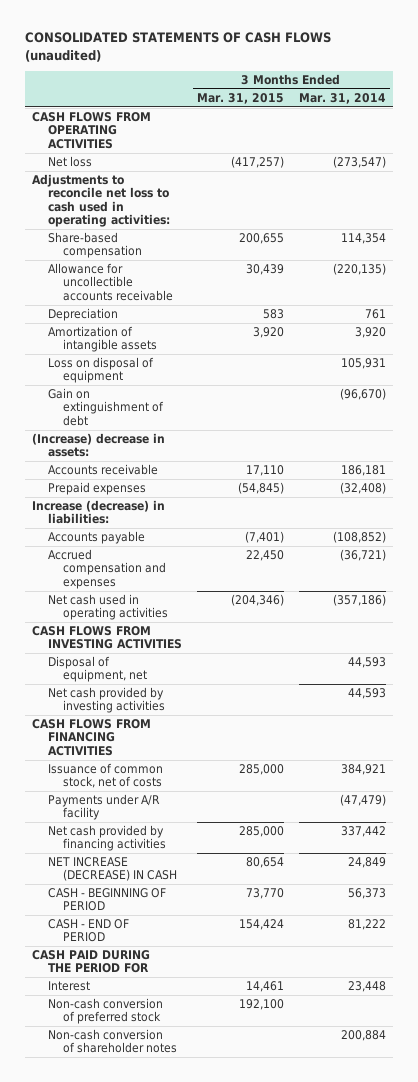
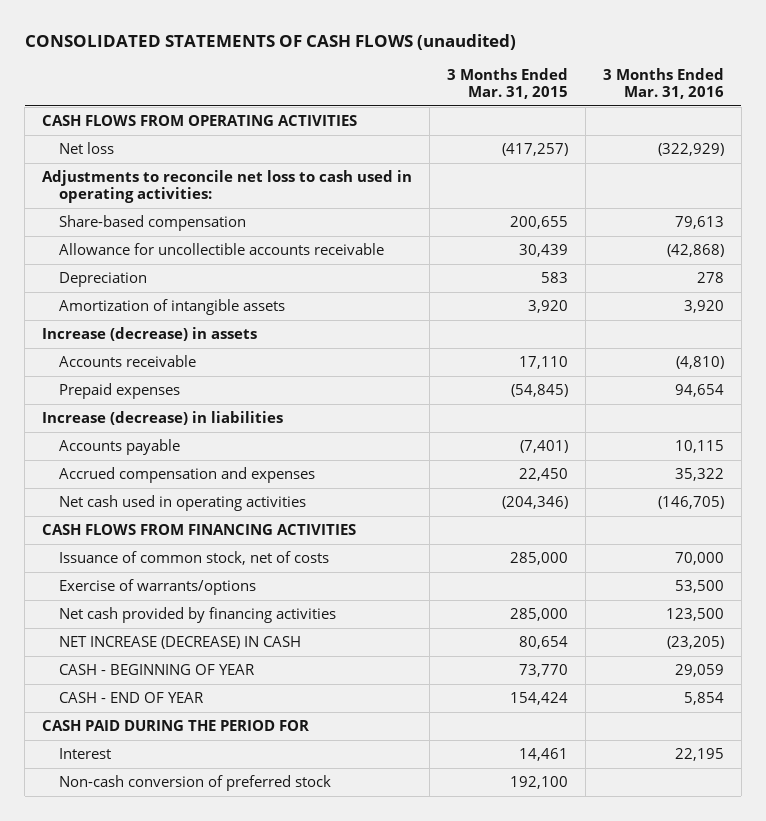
- | 3 Months Ended Mar. 31, 2015 | 3 Months Ended Mar. 31, 2014
+ | 3 Months Ended Mar. 31, 2015 | 3 Months Ended Mar. 31, 2016
- Loss on disposal of equipment | | 105,931
- Gain on extinguishment of debt | | (96,670)
- (Increase) decrease in assets:
+ Increase (decrease) in assets
- Increase (decrease) in liabilities:
+ Increase (decrease) in liabilities
- CASH FLOWS FROM INVESTING ACTIVITIES
- Disposal of equipment, net | | 44,593
- Net cash provided by investing activities | | 44,593
- Payments under A/R facility | | (47,479)
+ Exercise of warrants/options | | 53,500
- CASH - BEGINNING OF PERIOD | 73,770 | 56,373
- CASH - END OF PERIOD | 154,424 | 81,222
+ CASH - BEGINNING OF YEAR | 73,770 | 29,059
+ CASH - END OF YEAR | 154,424 | 5,854
- Non-cash conversion of shareholder notes | | 200,884

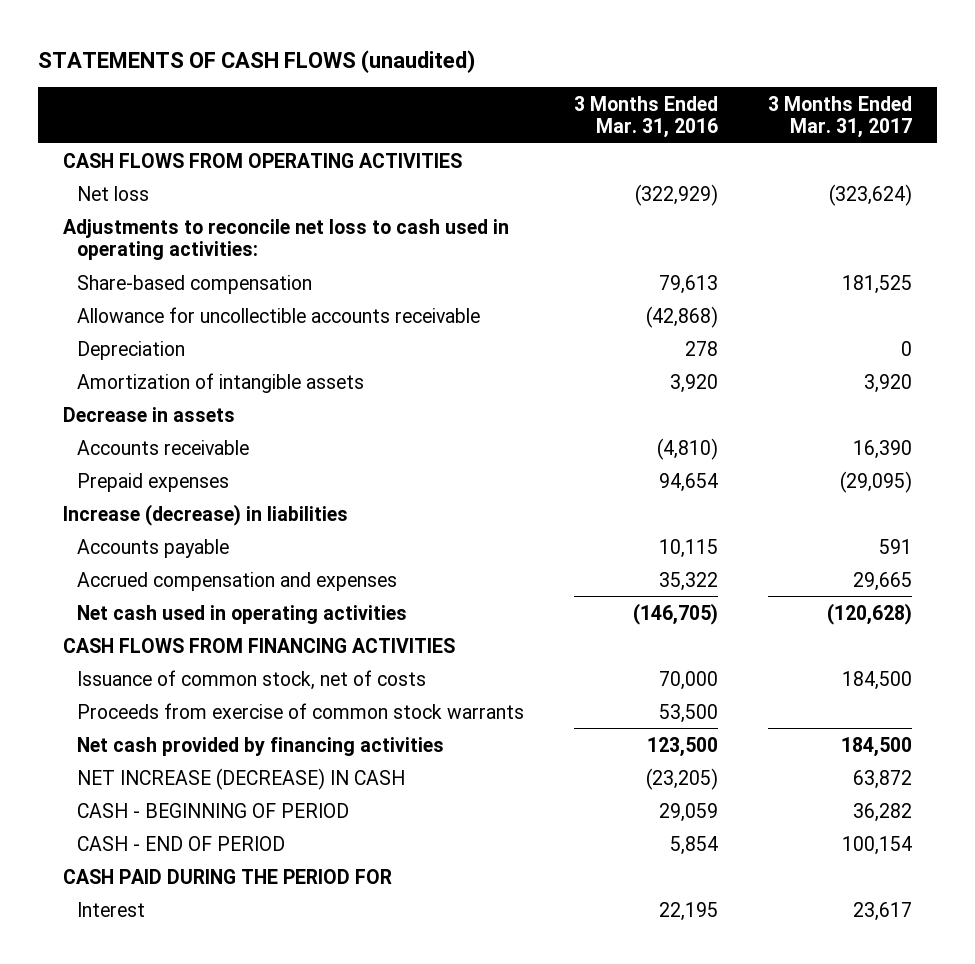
- CONSOLIDATED STATEMENTS OF CASH FLOWS (unaudited)
+ STATEMENTS OF CASH FLOWS (unaudited)
- | 3 Months Ended Mar. 31, 2015 | 3 Months Ended Mar. 31, 2016
+ | 3 Months Ended Mar. 31, 2016 | 3 Months Ended Mar. 31, 2017
- Increase (decrease) in assets
+ Decrease in assets
- Exercise of warrants/options | | 53,500
+ Proceeds from exercise of common stock warrants | 53,500 |
- CASH - BEGINNING OF YEAR | 73,770 | 29,059
- CASH - END OF YEAR | 154,424 | 5,854
+ CASH - BEGINNING OF PERIOD | 29,059 | 36,282
+ CASH - END OF PERIOD | 5,854 | 100,154
- Non-cash conversion of preferred stock | 192,100 |

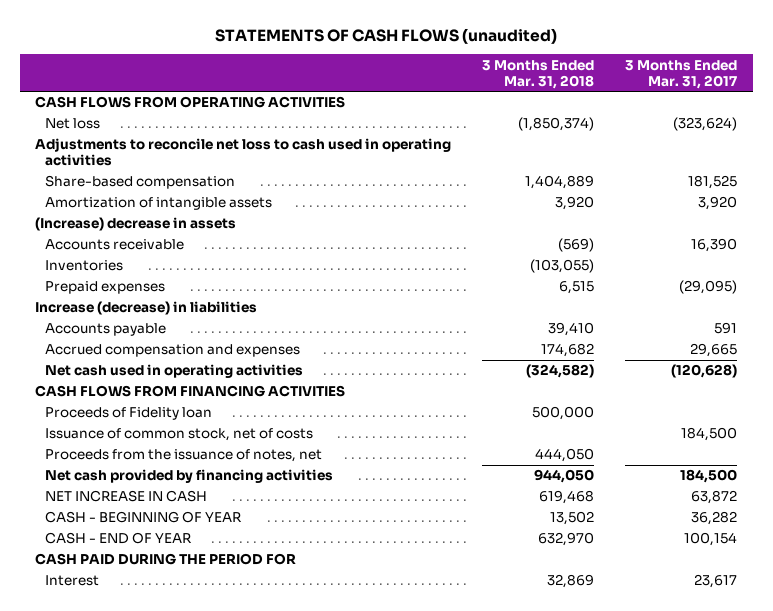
- | 3 Months Ended Mar. 31, 2016 | 3 Months Ended Mar. 31, 2017
+ | 3 Months Ended Mar. 31, 2018 | 3 Months Ended Mar. 31, 2017
- Adjustments to reconcile net loss to cash used in operating activities:
+ Adjustments to reconcile net loss to cash used in operating activities
- Allowance for uncollectible accounts receivable | (42,868) |
- Depreciation | 278 | 0
- Decrease in assets
+ (Increase) decrease in assets
+ Inventories | (103,055) |
+ Proceeds of Fidelity loan | 500,000 |
- Proceeds from exercise of common stock warrants | 53,500 |
+ Proceeds from the issuance of notes, net | 444,050 |
- NET INCREASE (DECREASE) IN CASH | (23,205) | 63,872
- CASH - BEGINNING OF PERIOD | 29,059 | 36,282
- CASH - END OF PERIOD | 5,854 | 100,154
+ NET INCREASE IN CASH | 619,468 | 63,872
+ CASH - BEGINNING OF YEAR | 13,502 | 36,282
+ CASH - END OF YEAR | 632,970 | 100,154

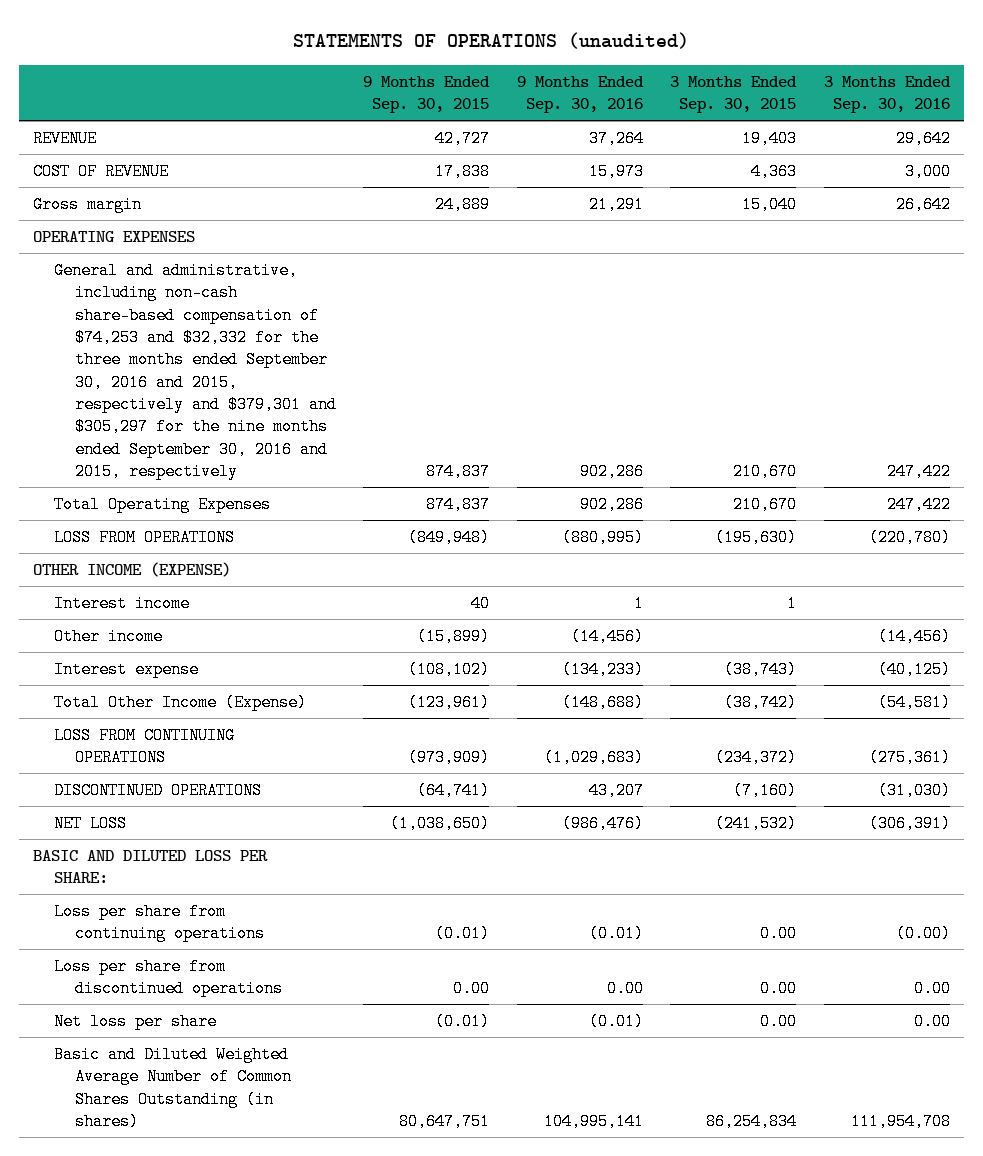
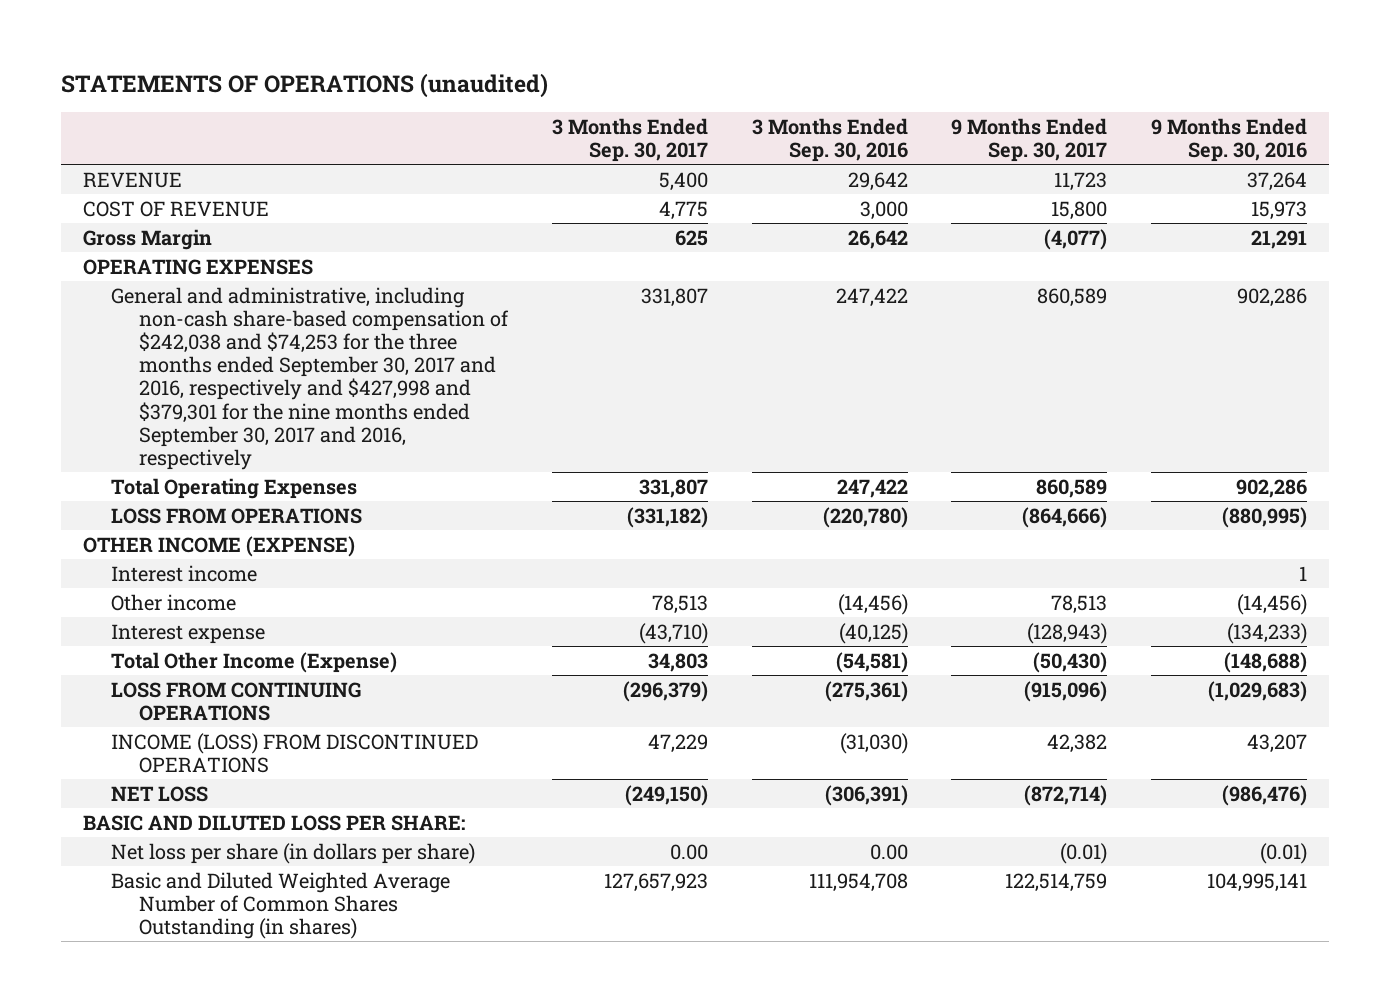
- | 9 Months Ended Sep. 30, 2015 | 9 Months Ended Sep. 30, 2016 | 3 Months Ended Sep. 30, 2015 | 3 Months Ended Sep. 30, 2016
+ | 3 Months Ended Sep. 30, 2017 | 3 Months Ended Sep. 30, 2016 | 9 Months Ended Sep. 30, 2017 | 9 Months Ended Sep. 30, 2016
- Gross margin | 24,889 | 21,291 | 15,040 | 26,642
+ Gross Margin | 625 | 26,642 | (4,077) | 21,291
- General and administrative, including non-cash share-based compensation of $74,253 and $32,332 for the three months ended September 30, 2016 and 2015, respectively and $379,301 and $305,297 for the nine months ended September 30, 2016 and 2015, respectively | 874,837 | 902,286 | 210,670 | 247,422
+ General and administrative, including non-cash share-based compensation of $242,038 and $74,253 for the three months ended September 30, 2017 and 2016, respectively and $427,998 and $379,301 for the nine months ended September 30, 2017 and 2016, respectively | 331,807 | 247,422 | 860,589 | 902,286
- DISCONTINUED OPERATIONS | (64,741) | 43,207 | (7,160) | (31,030)
+ INCOME (LOSS) FROM DISCONTINUED OPERATIONS | 47,229 | (31,030) | 42,382 | 43,207
- Loss per share from continuing operations | (0.01) | (0.01) | 0.00 | (0.00)
- Loss per share from discontinued operations | 0.00 | 0.00 | 0.00 | 0.00
- Net loss per share | (0.01) | (0.01) | 0.00 | 0.00
+ Net loss per share (in dollars per share) | 0.00 | 0.00 | (0.01) | (0.01)

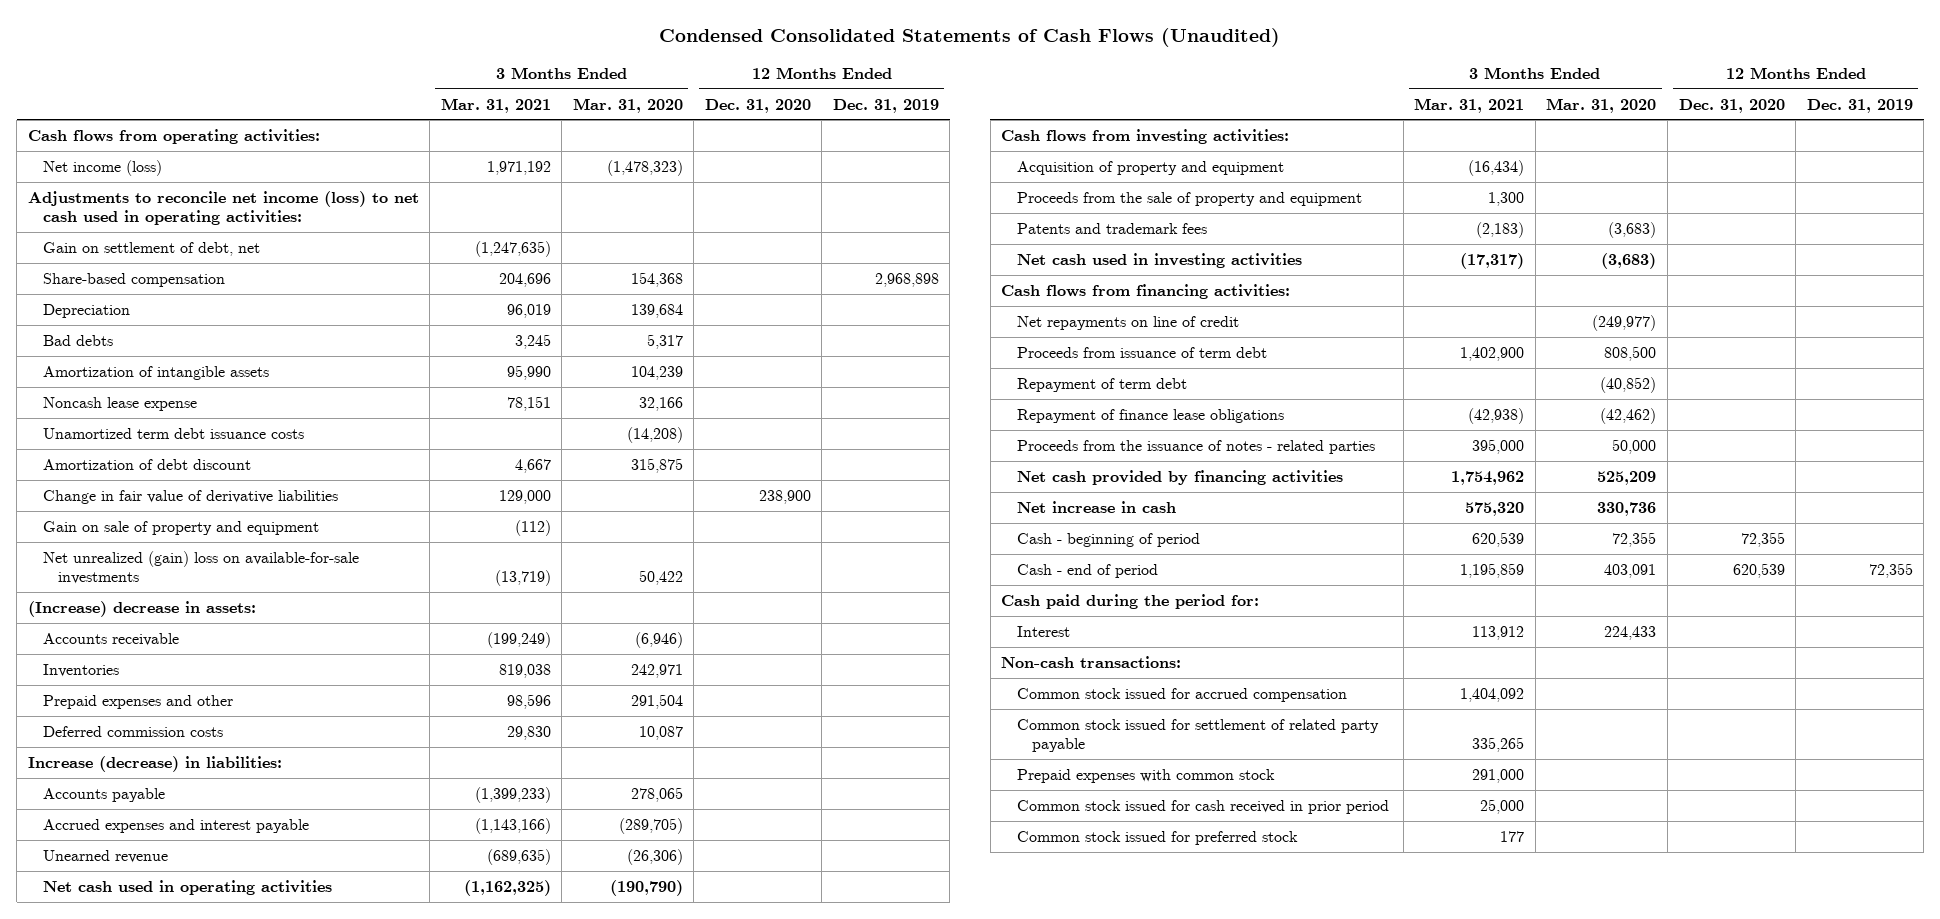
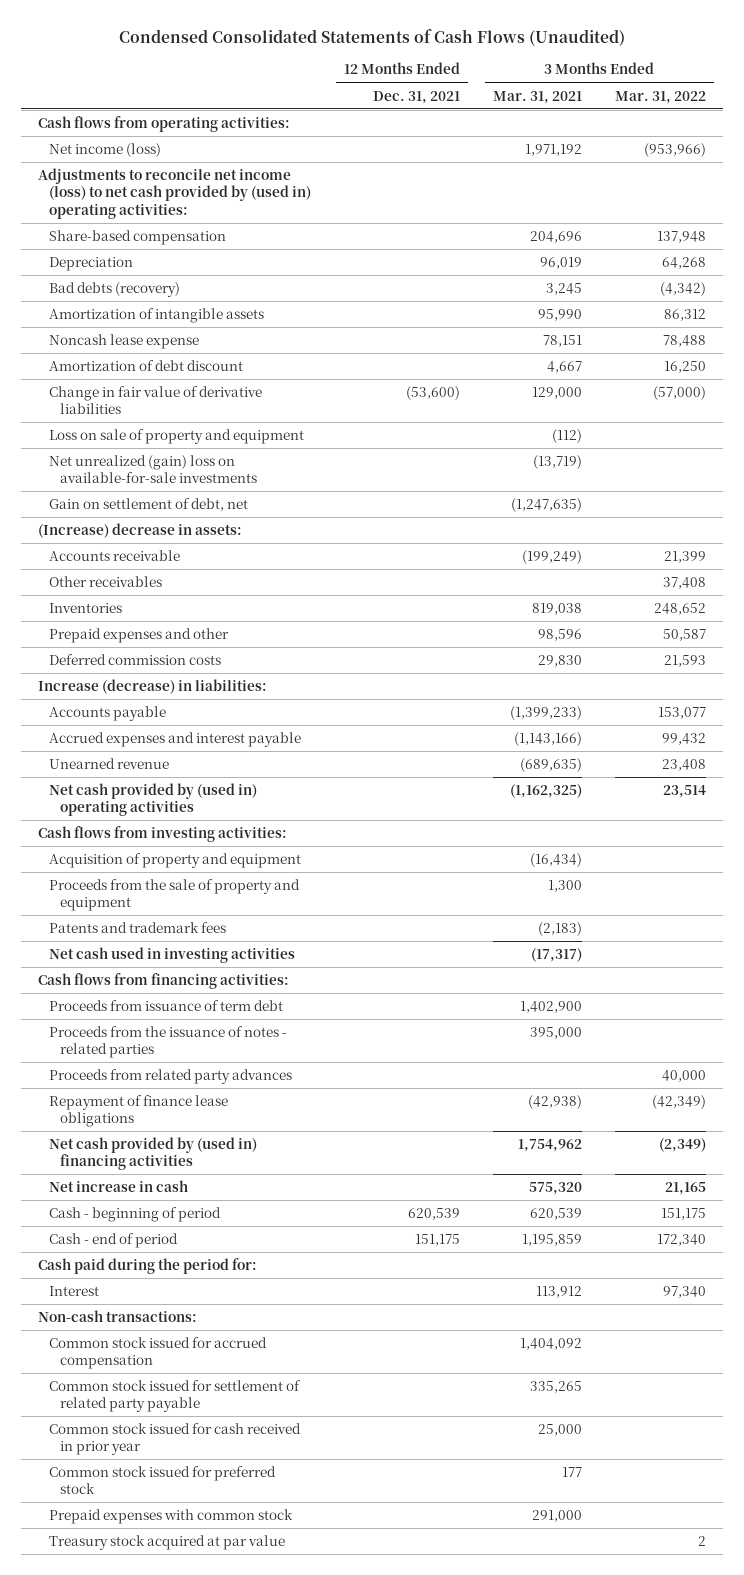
- | 3 Months Ended Mar. 31, 2021 | 3 Months Ended Mar. 31, 2020 | 12 Months Ended Dec. 31, 2020 | 12 Months Ended Dec. 31, 2019
+ | 12 Months Ended Dec. 31, 2021 | 3 Months Ended Mar. 31, 2021 | 3 Months Ended Mar. 31, 2022
- Adjustments to reconcile net income (loss) to net cash used in operating activities:
+ Adjustments to reconcile net income (loss) to net cash provided by (used in) operating activities:
- Bad debts | 3,245 | 5,317 | |
+ Bad debts (recovery) | | 3,245 | (4,342)
- Unamortized term debt issuance costs | | (14,208) | |
- Gain on sale of property and equipment | (112) | | |
+ Loss on sale of property and equipment | | (112) |
moved down: Gain on settlement of debt, net | | (1,247,635) |
+ Other receivables | | | 37,408
- Net cash used in operating activities | (1,162,325) | (190,790) | |
+ Net cash provided by (used in) operating activities | | (1,162,325) | 23,514
- Net repayments on line of credit | | (249,977) | |
- Repayment of term debt | | (40,852) | |
- Net cash provided by financing activities | 1,754,962 | 525,209 | |
+ Proceeds from related party advances | | | 40,000
moved down: Repayment of finance lease obligations | | (42,938) | (42,349)
+ Net cash provided by (used in) financing activities | | 1,754,962 | (2,349)
- Common stock issued for cash received in prior period | 25,000 | | |
+ Common stock issued for cash received in prior year | | 25,000 |
moved down: Prepaid expenses with common stock | | 291,000 |
+ Treasury stock acquired at par value | | | 2

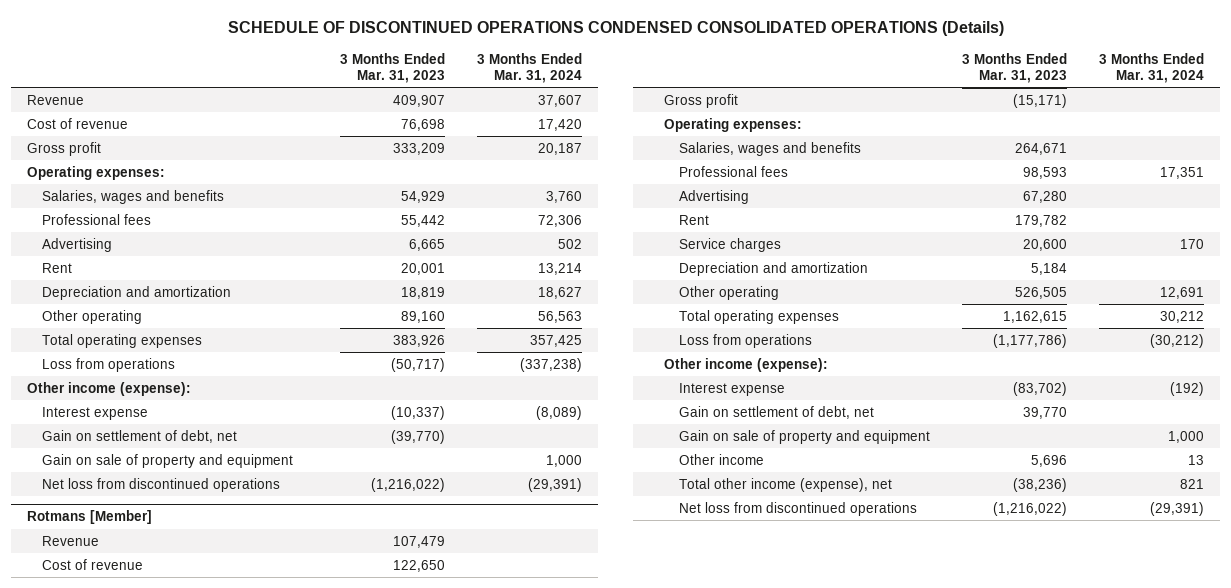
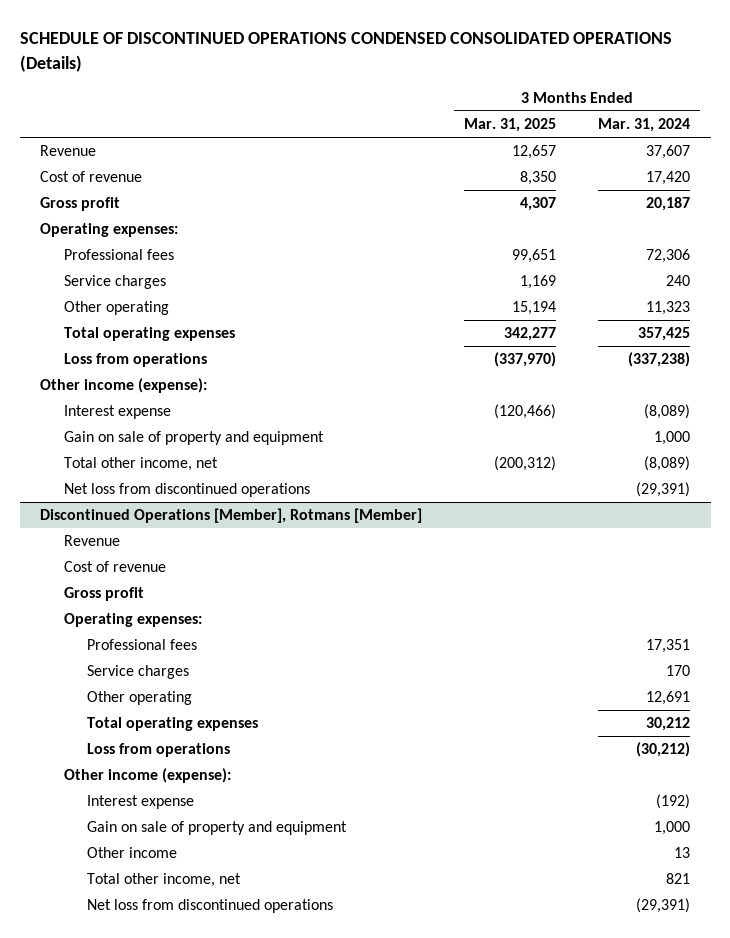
- | 3 Months Ended Mar. 31, 2023 | 3 Months Ended Mar. 31, 2024
+ | 3 Months Ended Mar. 31, 2025 | 3 Months Ended Mar. 31, 2024
- Salaries, wages and benefits | 54,929 | 3,760
- Advertising | 6,665 | 502
- Rent | 20,001 | 13,214
- Depreciation and amortization | 18,819 | 18,627
- Other operating | 89,160 | 56,563
+ Service charges | 1,169 | 240
+ Other operating | 15,194 | 11,323
- Gain on settlement of debt, net | (39,770) |
+ Total other income, net | (200,312) | (8,089)
- Rotmans [Member]
+ Discontinued Operations [Member], Rotmans [Member]
- Salaries, wages and benefits | 264,671 |
- Advertising | 67,280 |
- Rent | 179,782 |
- Depreciation and amortization | 5,184 |
- Gain on settlement of debt, net | 39,770 |
- Total other income (expense), net | (38,236) | 821
+ Total other income, net | | 821

